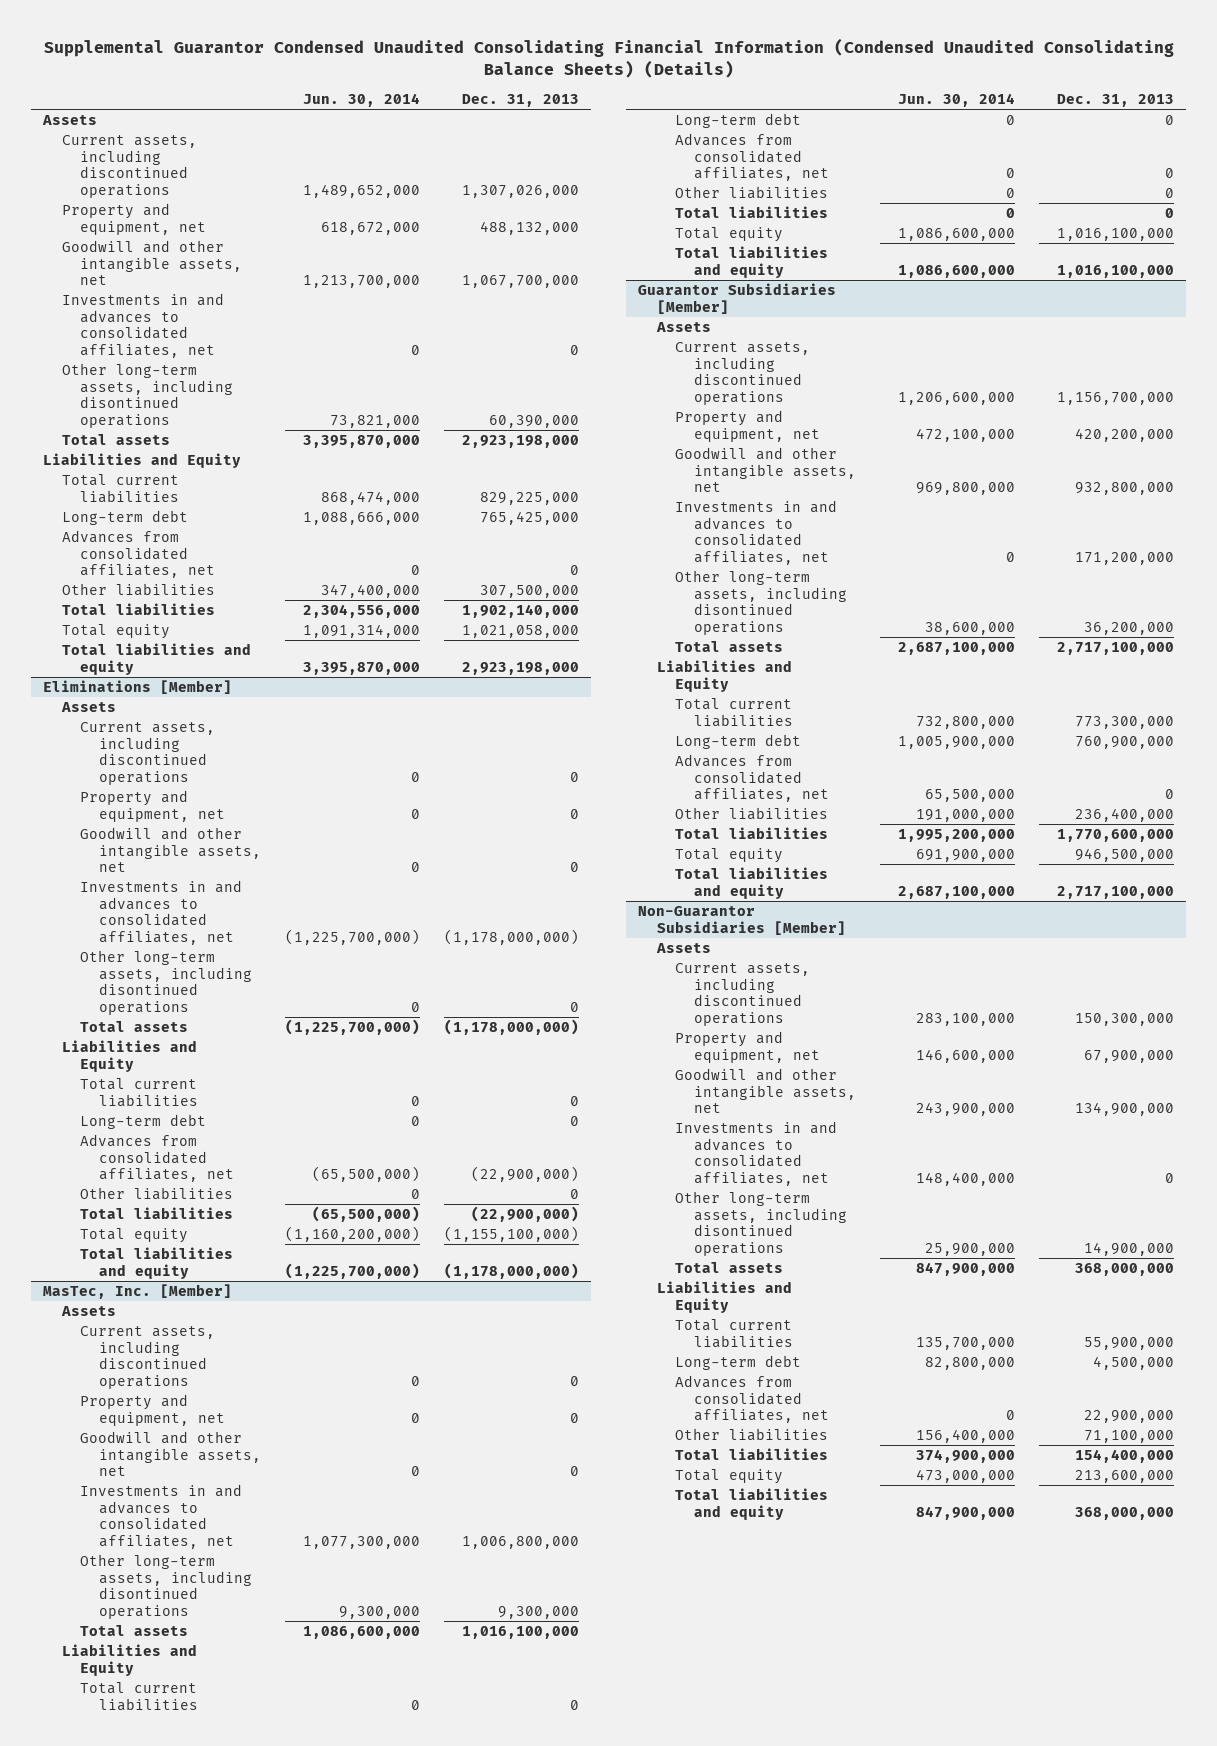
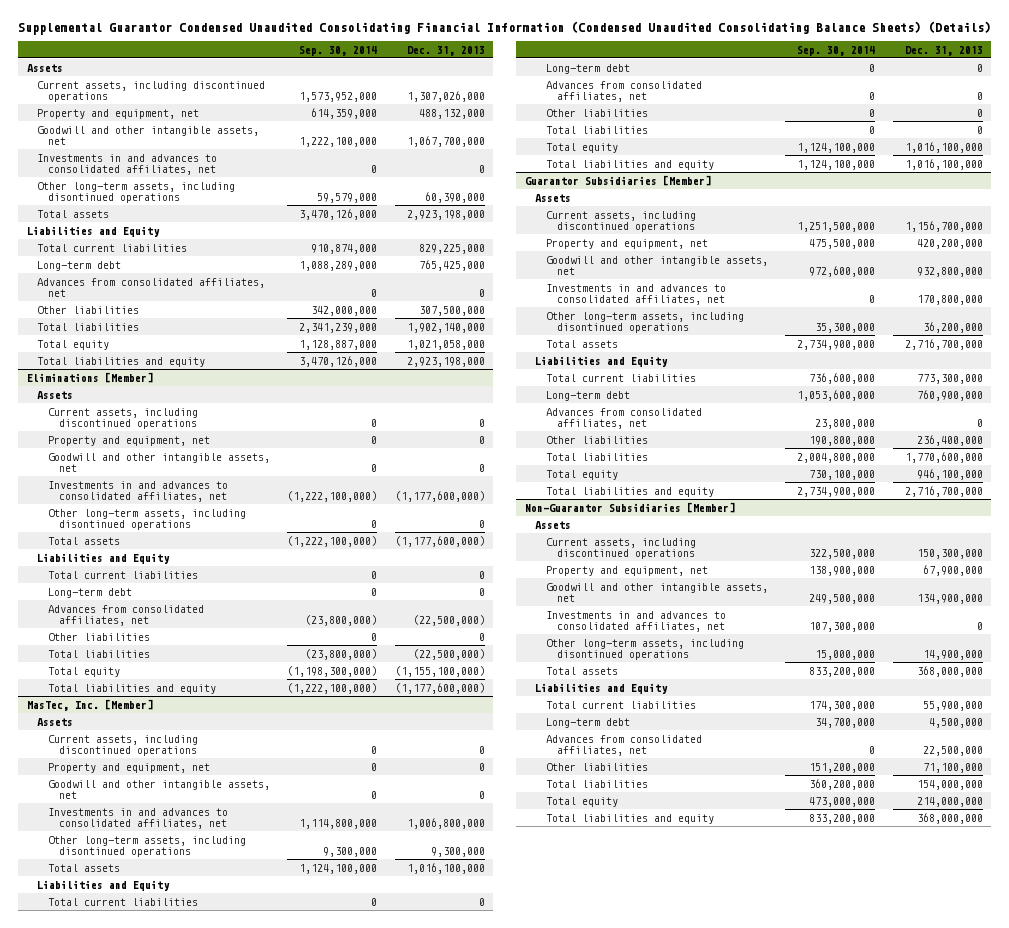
- | Jun. 30, 2014 | Dec. 31, 2013
+ | Sep. 30, 2014 | Dec. 31, 2013
@ Eliminations [Member]
- Investments in and advances to consolidated affiliates, net | (1,225,700,000) | (1,178,000,000)
+ Investments in and advances to consolidated affiliates, net | (1,222,100,000) | (1,177,600,000)
- Total assets | (1,225,700,000) | (1,178,000,000)
+ Total assets | (1,222,100,000) | (1,177,600,000)
- Advances from consolidated affiliates, net | (65,500,000) | (22,900,000)
+ Advances from consolidated affiliates, net | (23,800,000) | (22,500,000)
- Total liabilities | (65,500,000) | (22,900,000)
+ Total liabilities | (23,800,000) | (22,500,000)
- Total liabilities and equity | (1,225,700,000) | (1,178,000,000)
+ Total liabilities and equity | (1,222,100,000) | (1,177,600,000)
@ Guarantor Subsidiaries [Member]
- Investments in and advances to consolidated affiliates, net | 0 | 171,200,000
+ Investments in and advances to consolidated affiliates, net | 0 | 170,800,000
- Total assets | 2,687,100,000 | 2,717,100,000
+ Total assets | 2,734,900,000 | 2,716,700,000
- Total equity | 691,900,000 | 946,500,000
- Total liabilities and equity | 2,687,100,000 | 2,717,100,000
+ Total equity | 730,100,000 | 946,100,000
+ Total liabilities and equity | 2,734,900,000 | 2,716,700,000
@ Non-Guarantor Subsidiaries [Member]
- Advances from consolidated affiliates, net | 0 | 22,900,000
+ Advances from consolidated affiliates, net | 0 | 22,500,000
- Total liabilities | 374,900,000 | 154,400,000
- Total equity | 473,000,000 | 213,600,000
+ Total liabilities | 360,200,000 | 154,000,000
+ Total equity | 473,000,000 | 214,000,000

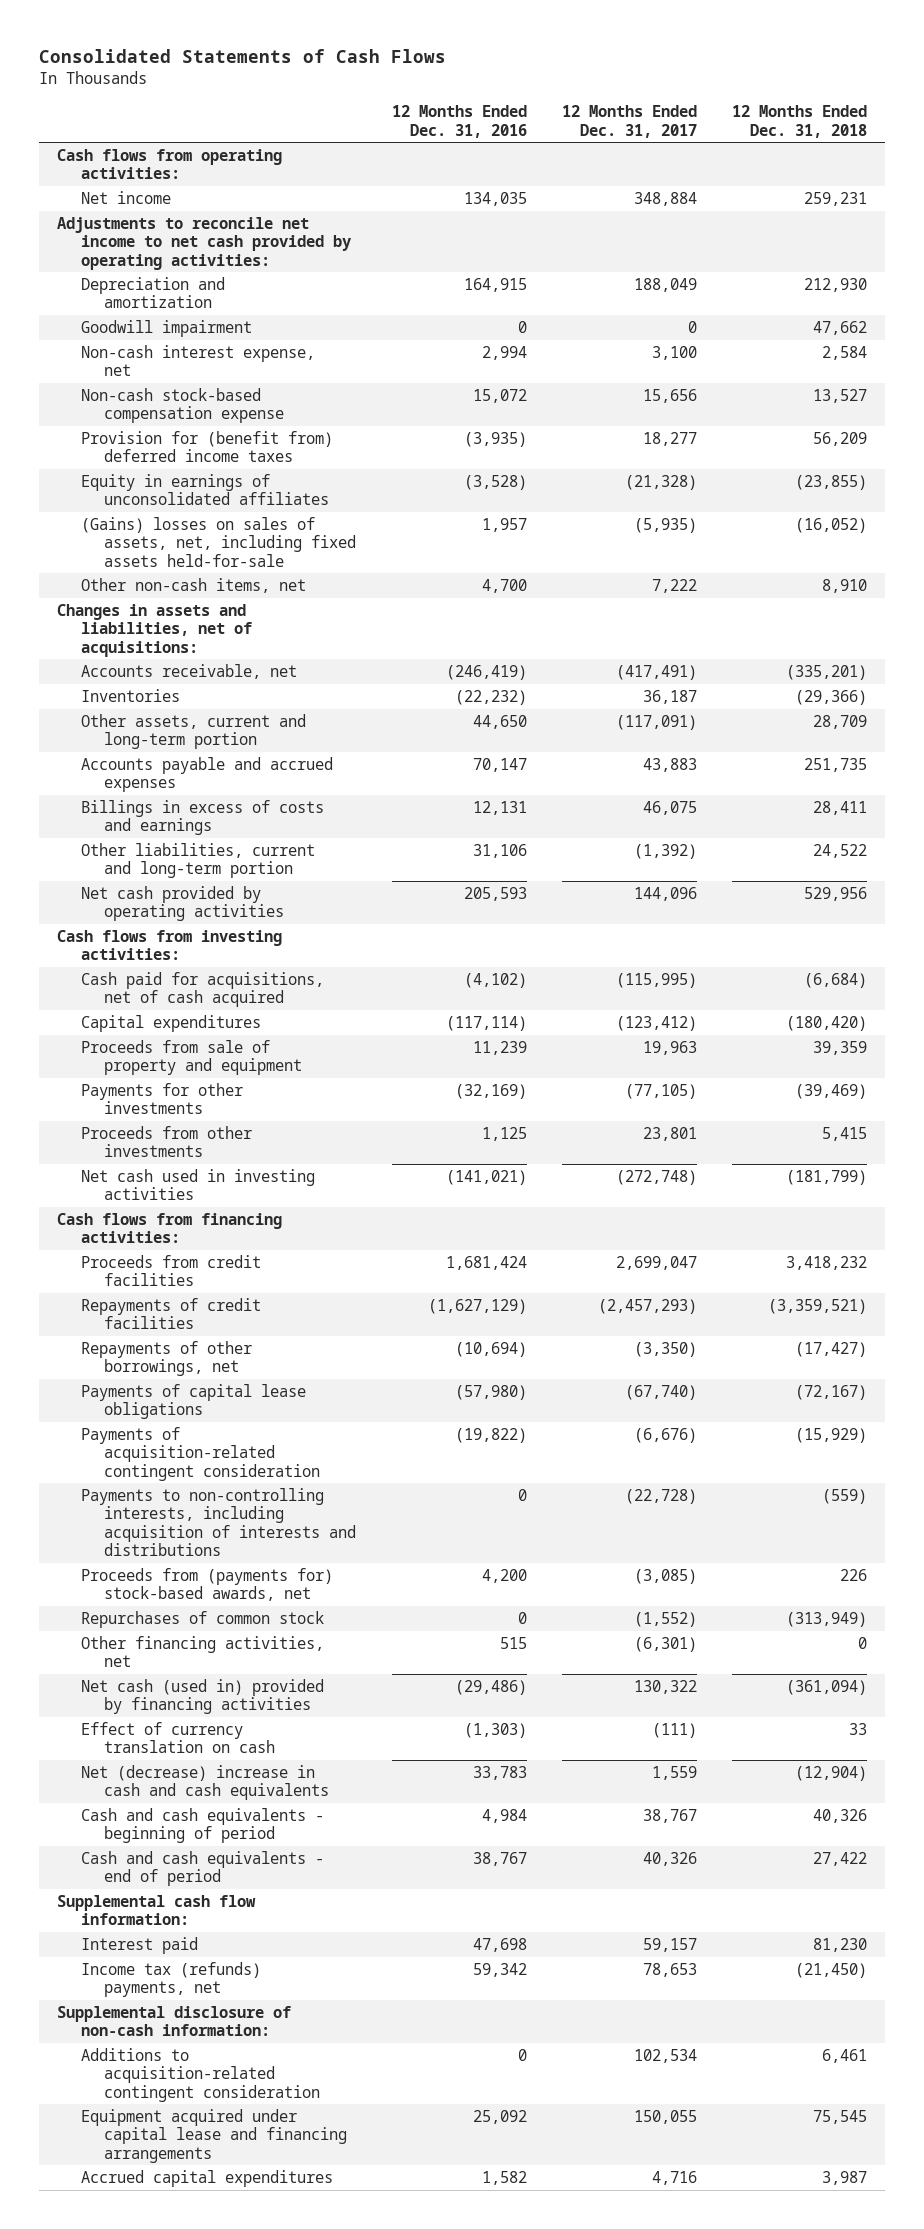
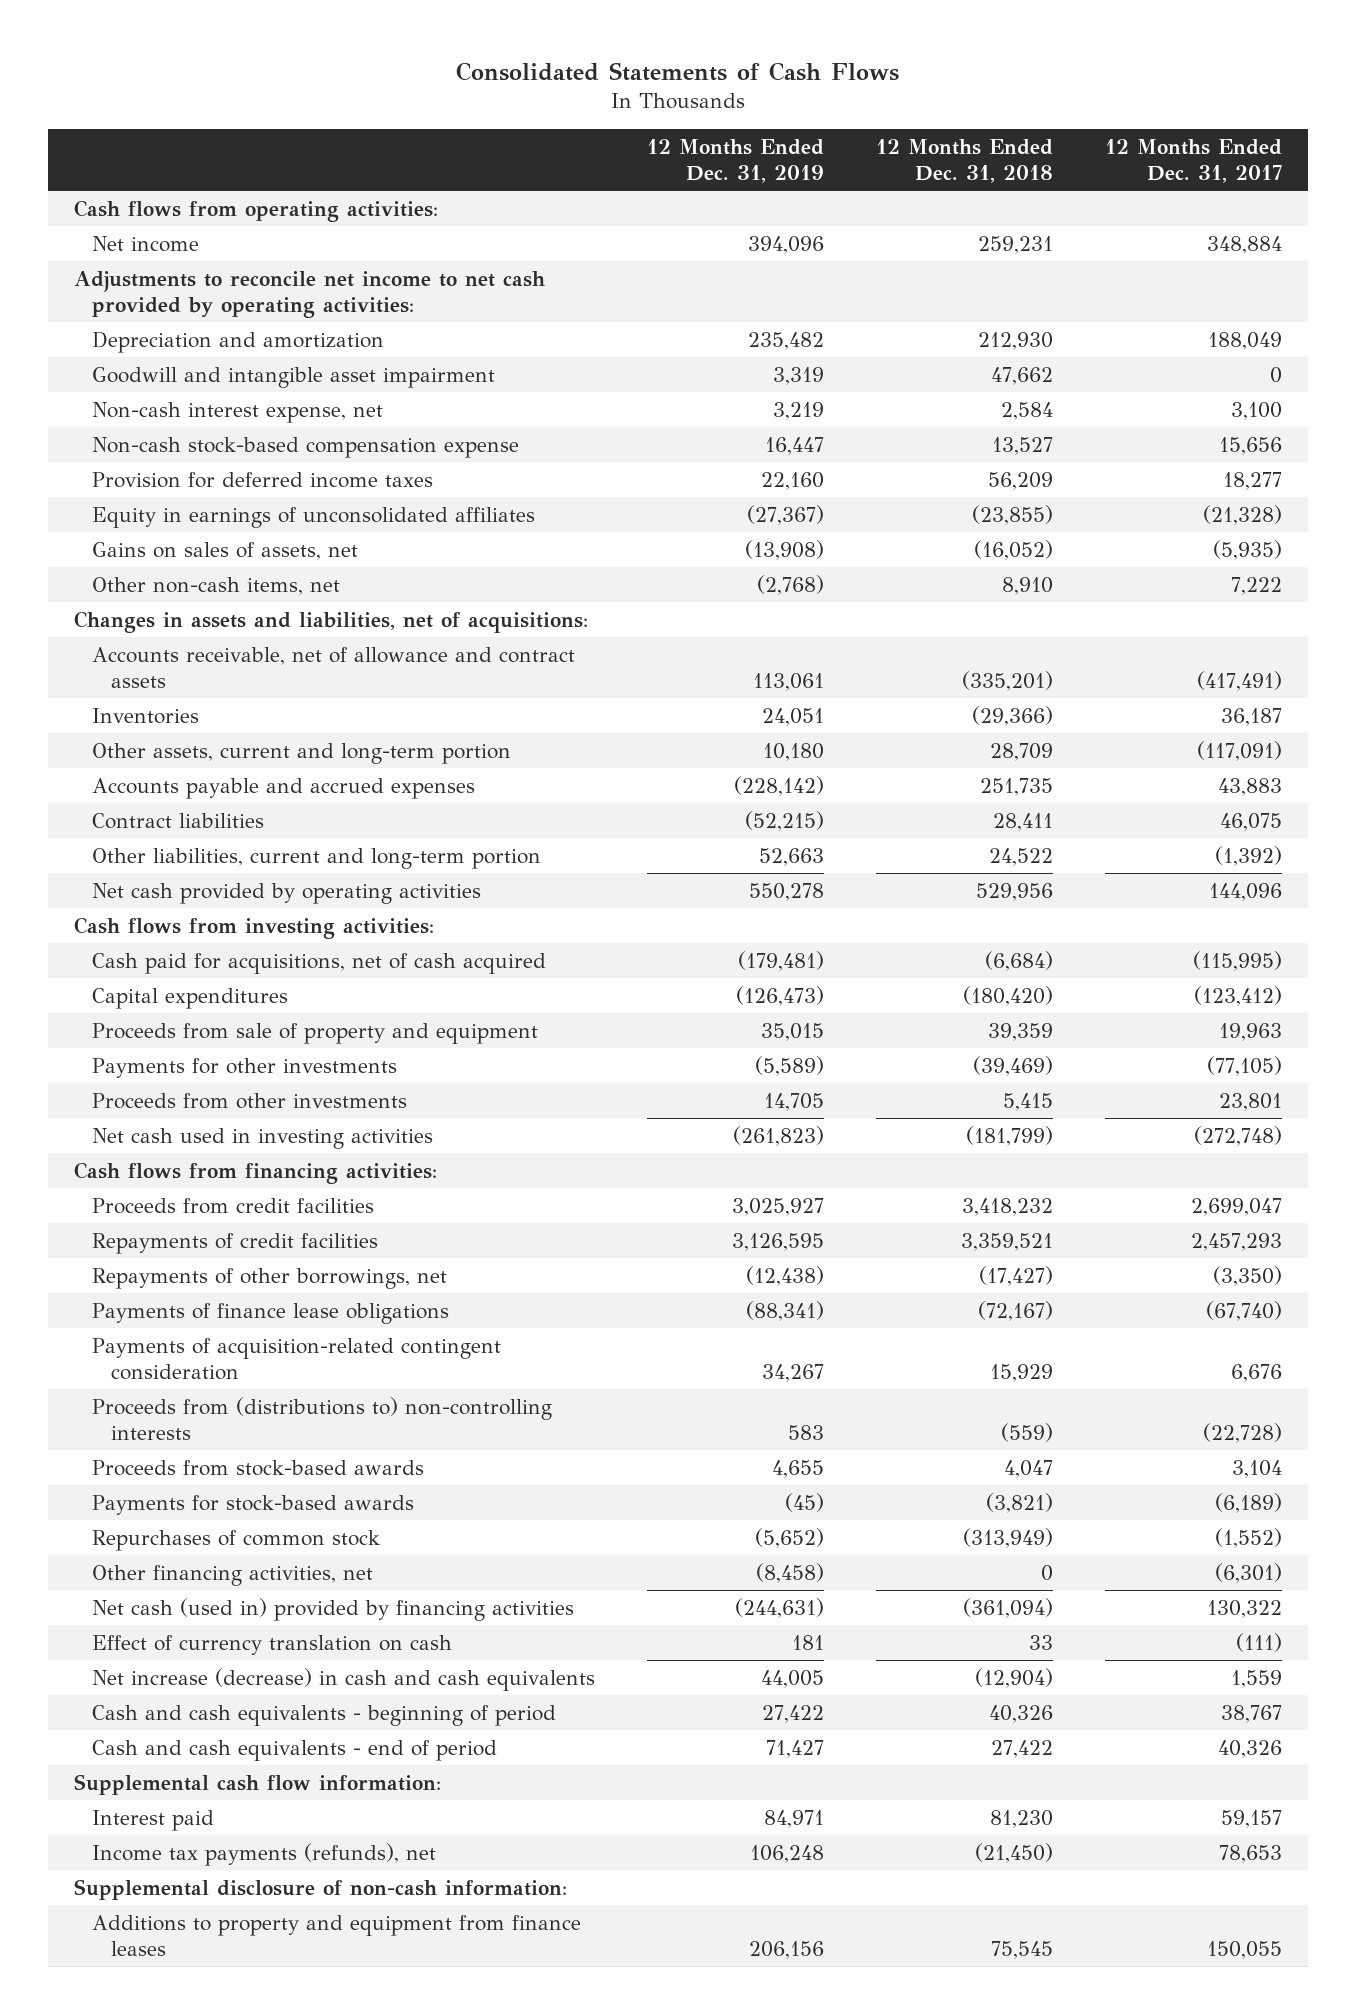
- | 12 Months Ended Dec. 31, 2016 | 12 Months Ended Dec. 31, 2017 | 12 Months Ended Dec. 31, 2018
+ | 12 Months Ended Dec. 31, 2019 | 12 Months Ended Dec. 31, 2018 | 12 Months Ended Dec. 31, 2017
- Goodwill impairment | 0 | 0 | 47,662
+ Goodwill and intangible asset impairment | 3,319 | 47,662 | 0
- Provision for (benefit from) deferred income taxes | (3,935) | 18,277 | 56,209
+ Provision for deferred income taxes | 22,160 | 56,209 | 18,277
- (Gains) losses on sales of assets, net, including fixed assets held-for-sale | 1,957 | (5,935) | (16,052)
+ Gains on sales of assets, net | (13,908) | (16,052) | (5,935)
- Accounts receivable, net | (246,419) | (417,491) | (335,201)
+ Accounts receivable, net of allowance and contract assets | 113,061 | (335,201) | (417,491)
- Billings in excess of costs and earnings | 12,131 | 46,075 | 28,411
+ Contract liabilities | (52,215) | 28,411 | 46,075
- Repayments of credit facilities | (1,627,129) | (2,457,293) | (3,359,521)
+ Repayments of credit facilities | 3,126,595 | 3,359,521 | 2,457,293
- Payments of capital lease obligations | (57,980) | (67,740) | (72,167)
- Payments of acquisition-related contingent consideration | (19,822) | (6,676) | (15,929)
- Payments to non-controlling interests, including acquisition of interests and distributions | 0 | (22,728) | (559)
- Proceeds from (payments for) stock-based awards, net | 4,200 | (3,085) | 226
+ Payments of finance lease obligations | (88,341) | (72,167) | (67,740)
+ Payments of acquisition-related contingent consideration | 34,267 | 15,929 | 6,676
+ Proceeds from (distributions to) non-controlling interests | 583 | (559) | (22,728)
+ Proceeds from stock-based awards | 4,655 | 4,047 | 3,104
+ Payments for stock-based awards | (45) | (3,821) | (6,189)
- Net (decrease) increase in cash and cash equivalents | 33,783 | 1,559 | (12,904)
+ Net increase (decrease) in cash and cash equivalents | 44,005 | (12,904) | 1,559
- Income tax (refunds) payments, net | 59,342 | 78,653 | (21,450)
+ Income tax payments (refunds), net | 106,248 | (21,450) | 78,653
- Additions to acquisition-related contingent consideration | 0 | 102,534 | 6,461
- Equipment acquired under capital lease and financing arrangements | 25,092 | 150,055 | 75,545
- Accrued capital expenditures | 1,582 | 4,716 | 3,987
+ Additions to property and equipment from finance leases | 206,156 | 75,545 | 150,055

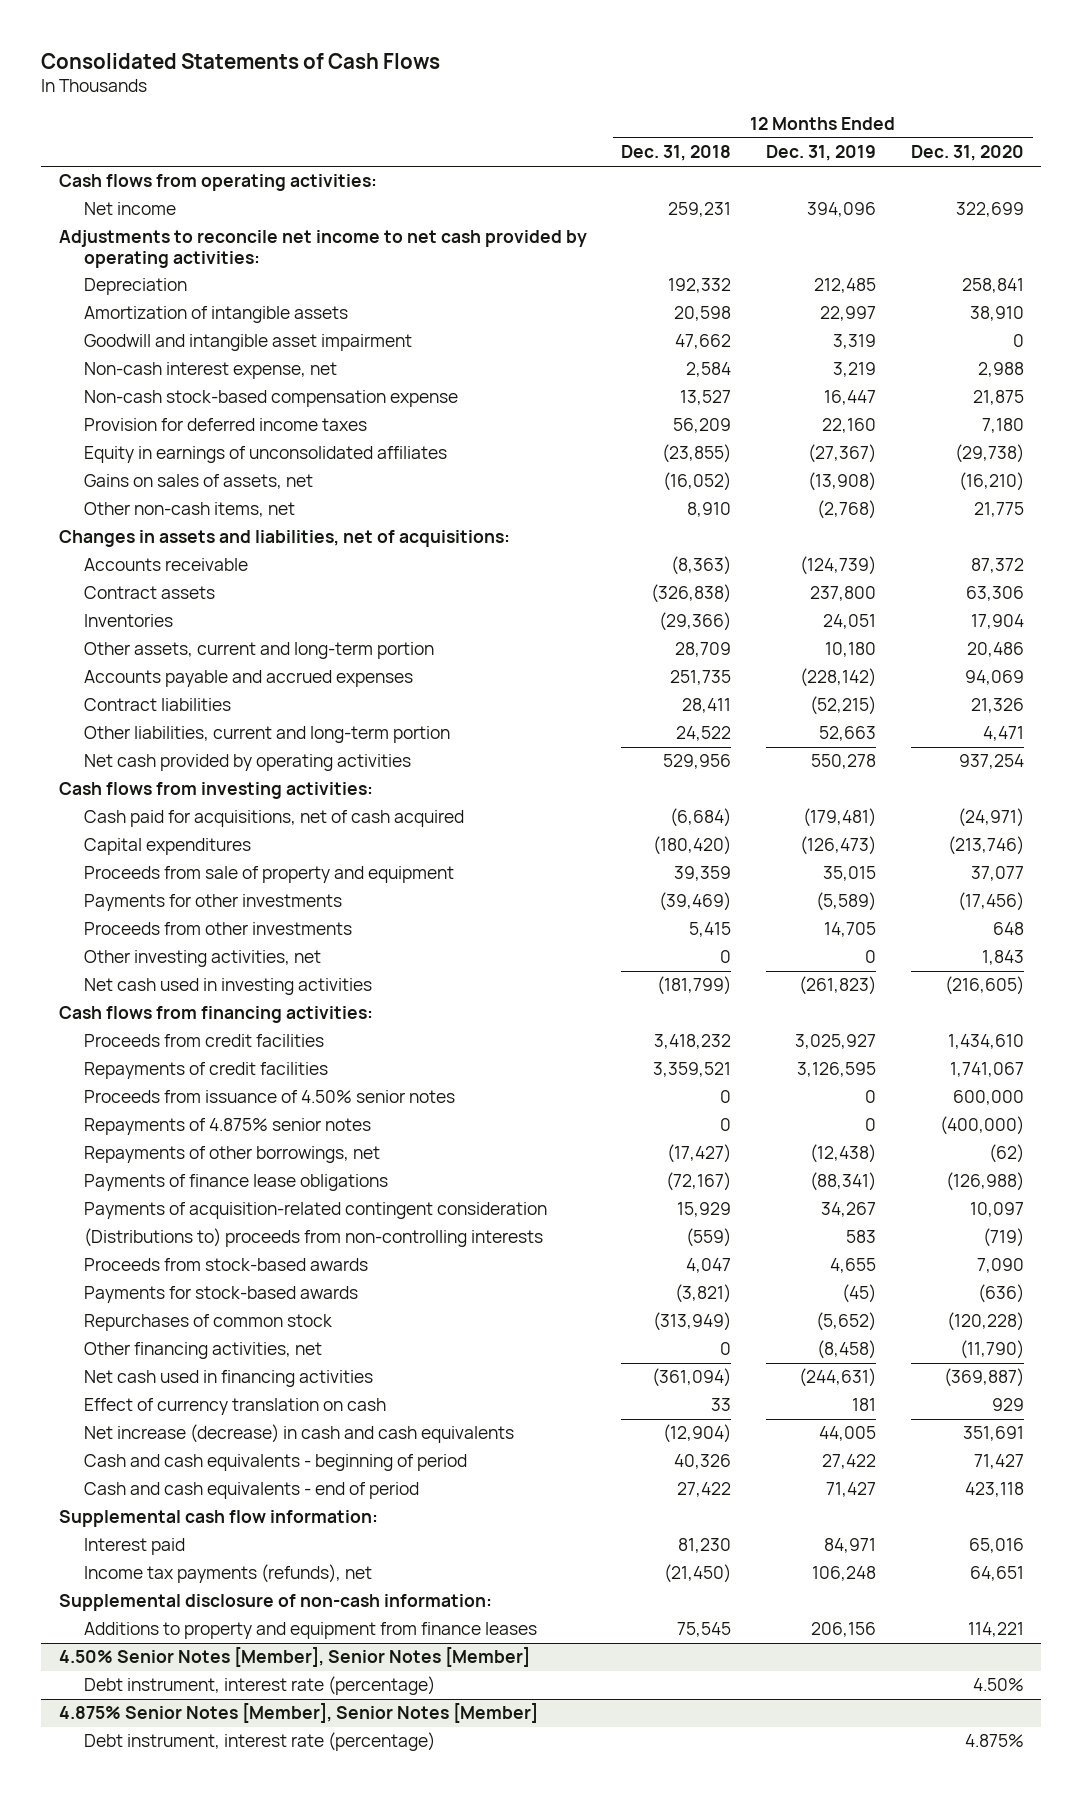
- | 12 Months Ended Dec. 31, 2019 | 12 Months Ended Dec. 31, 2018 | 12 Months Ended Dec. 31, 2017
+ | 12 Months Ended Dec. 31, 2018 | 12 Months Ended Dec. 31, 2019 | 12 Months Ended Dec. 31, 2020
- Depreciation and amortization | 235,482 | 212,930 | 188,049
+ Depreciation | 192,332 | 212,485 | 258,841
+ Amortization of intangible assets | 20,598 | 22,997 | 38,910
- Accounts receivable, net of allowance and contract assets | 113,061 | (335,201) | (417,491)
+ Accounts receivable | (8,363) | (124,739) | 87,372
+ Contract assets | (326,838) | 237,800 | 63,306
+ Other investing activities, net | 0 | 0 | 1,843
+ Proceeds from issuance of 4.50% senior notes | 0 | 0 | 600,000
+ Repayments of 4.875% senior notes | 0 | 0 | (400,000)
- Proceeds from (distributions to) non-controlling interests | 583 | (559) | (22,728)
+ (Distributions to) proceeds from non-controlling interests | (559) | 583 | (719)
- Net cash (used in) provided by financing activities | (244,631) | (361,094) | 130,322
+ Net cash used in financing activities | (361,094) | (244,631) | (369,887)
+ 4.50% Senior Notes [Member], Senior Notes [Member]
+ Debt instrument, interest rate (percentage) | | | 4.50%
+ 4.875% Senior Notes [Member], Senior Notes [Member]
+ Debt instrument, interest rate (percentage) | | | 4.875%

